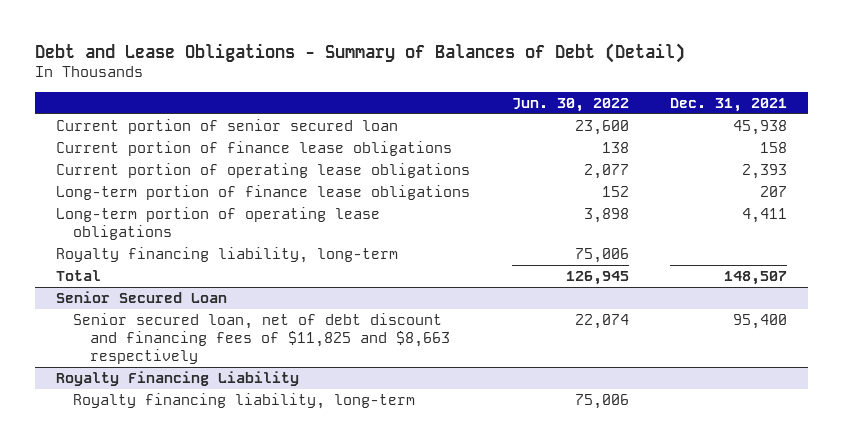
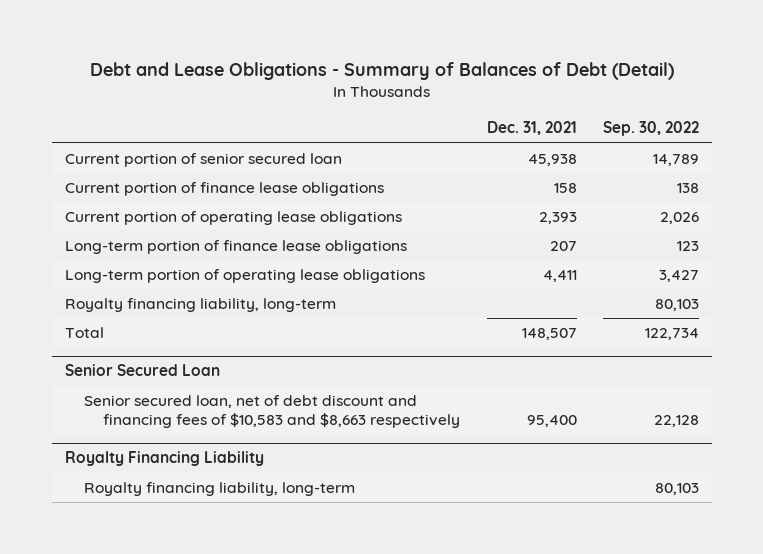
- | Jun. 30, 2022 | Dec. 31, 2021
+ | Dec. 31, 2021 | Sep. 30, 2022
@ Senior Secured Loan
- Senior secured loan, net of debt discount and financing fees of $11,825 and $8,663 respectively | 22,074 | 95,400
+ Senior secured loan, net of debt discount and financing fees of $10,583 and $8,663 respectively | 95,400 | 22,128

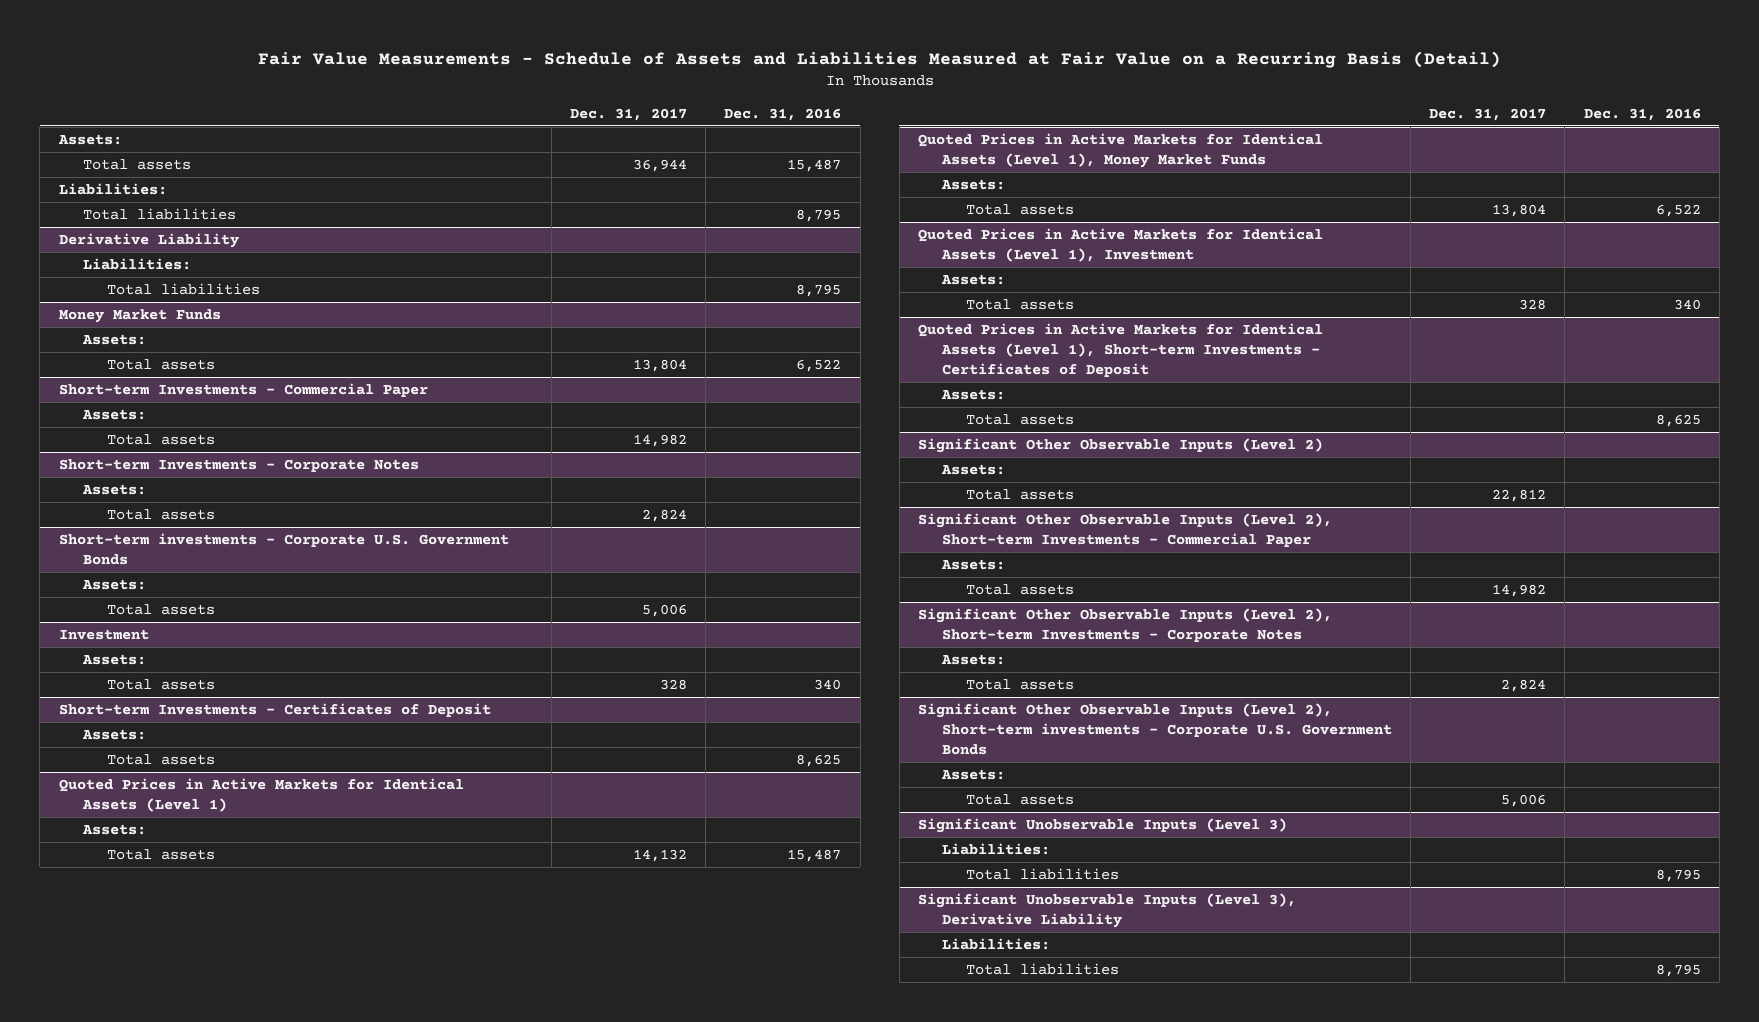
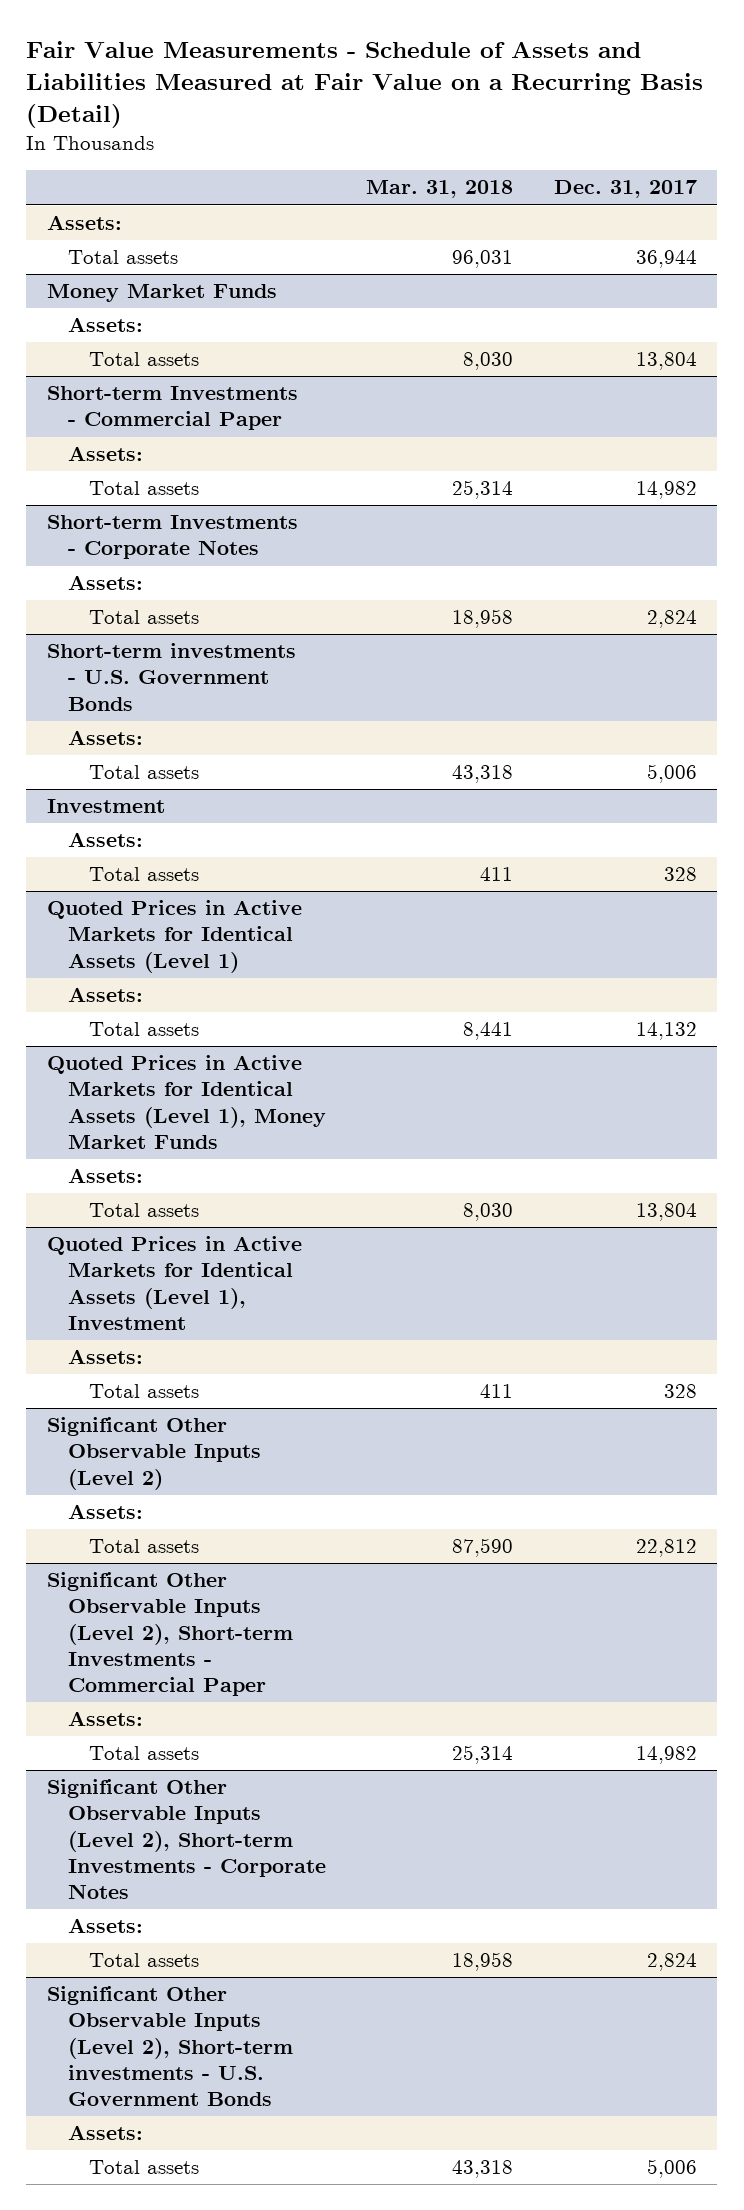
- | Dec. 31, 2017 | Dec. 31, 2016
+ | Mar. 31, 2018 | Dec. 31, 2017
- Liabilities:
- Total liabilities | | 8,795
- Derivative Liability
- Liabilities:
- Total liabilities | | 8,795
- Short-term investments - Corporate U.S. Government Bonds
+ Short-term investments - U.S. Government Bonds
- Short-term Investments - Certificates of Deposit
- Assets:
- Total assets | | 8,625
- Quoted Prices in Active Markets for Identical Assets (Level 1), Short-term Investments - Certificates of Deposit
- Assets:
- Total assets | | 8,625
- Significant Other Observable Inputs (Level 2), Short-term investments - Corporate U.S. Government Bonds
+ Significant Other Observable Inputs (Level 2), Short-term investments - U.S. Government Bonds
- Significant Unobservable Inputs (Level 3)
- Liabilities:
- Total liabilities | | 8,795
- Significant Unobservable Inputs (Level 3), Derivative Liability
- Liabilities:
- Total liabilities | | 8,795

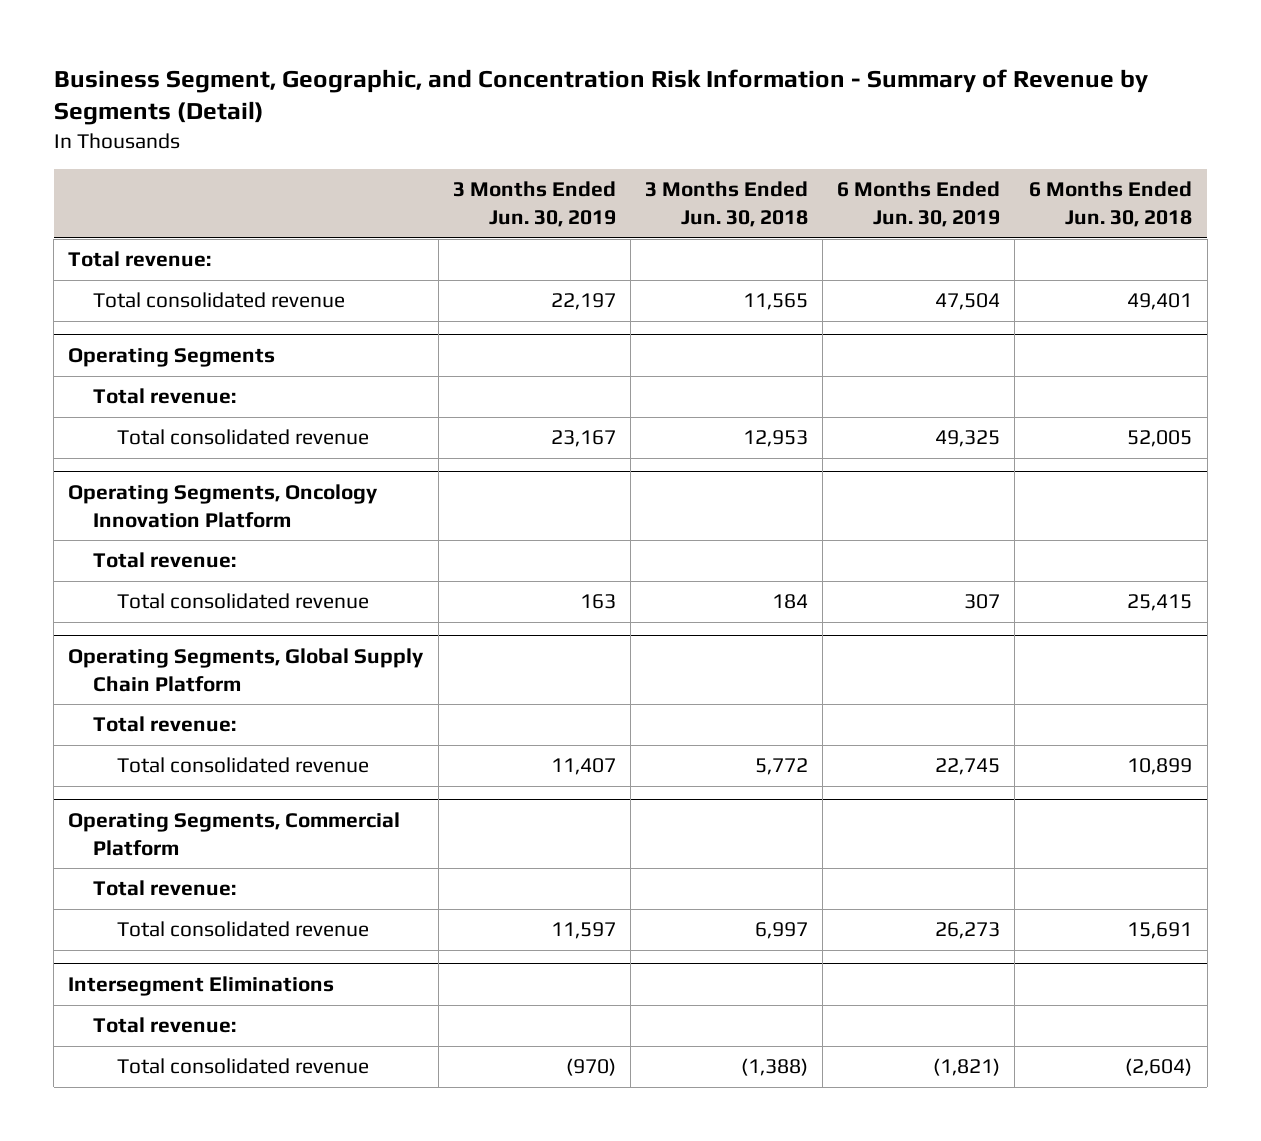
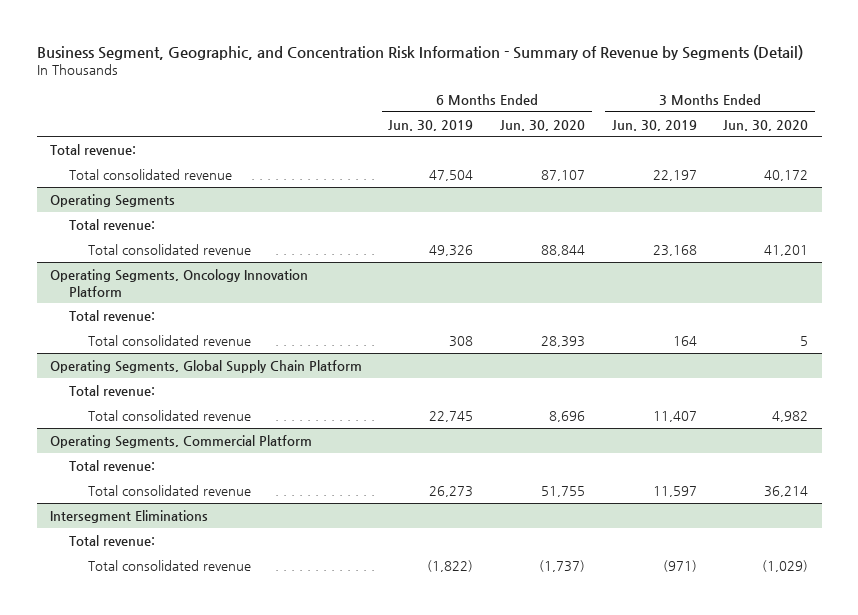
- | 3 Months Ended Jun. 30, 2019 | 3 Months Ended Jun. 30, 2018 | 6 Months Ended Jun. 30, 2019 | 6 Months Ended Jun. 30, 2018
+ | 6 Months Ended Jun. 30, 2019 | 6 Months Ended Jun. 30, 2020 | 3 Months Ended Jun. 30, 2019 | 3 Months Ended Jun. 30, 2020
@ Operating Segments
- Total consolidated revenue | 23,167 | 12,953 | 49,325 | 52,005
+ Total consolidated revenue | 49,326 | 88,844 | 23,168 | 41,201
@ Operating Segments, Oncology Innovation Platform
- Total consolidated revenue | 163 | 184 | 307 | 25,415
+ Total consolidated revenue | 308 | 28,393 | 164 | 5
@ Intersegment Eliminations
- Total consolidated revenue | (970) | (1,388) | (1,821) | (2,604)
+ Total consolidated revenue | (1,822) | (1,737) | (971) | (1,029)

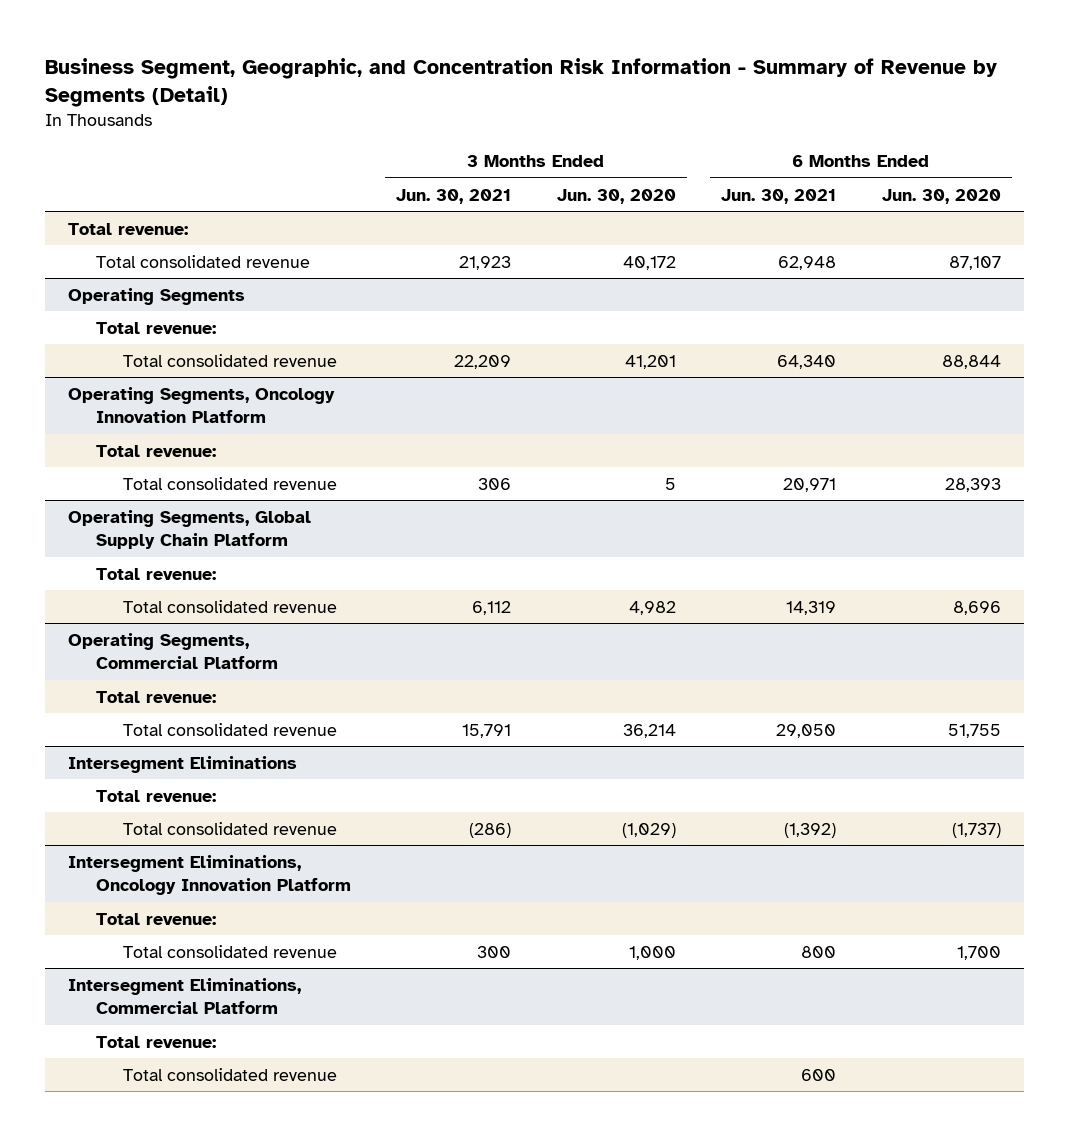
- | 6 Months Ended Jun. 30, 2019 | 6 Months Ended Jun. 30, 2020 | 3 Months Ended Jun. 30, 2019 | 3 Months Ended Jun. 30, 2020
+ | 3 Months Ended Jun. 30, 2021 | 3 Months Ended Jun. 30, 2020 | 6 Months Ended Jun. 30, 2021 | 6 Months Ended Jun. 30, 2020
+ Intersegment Eliminations, Oncology Innovation Platform
+ Total revenue:
+ Total consolidated revenue | 300 | 1,000 | 800 | 1,700
+ Intersegment Eliminations, Commercial Platform
+ Total revenue:
+ Total consolidated revenue | | | 600 |

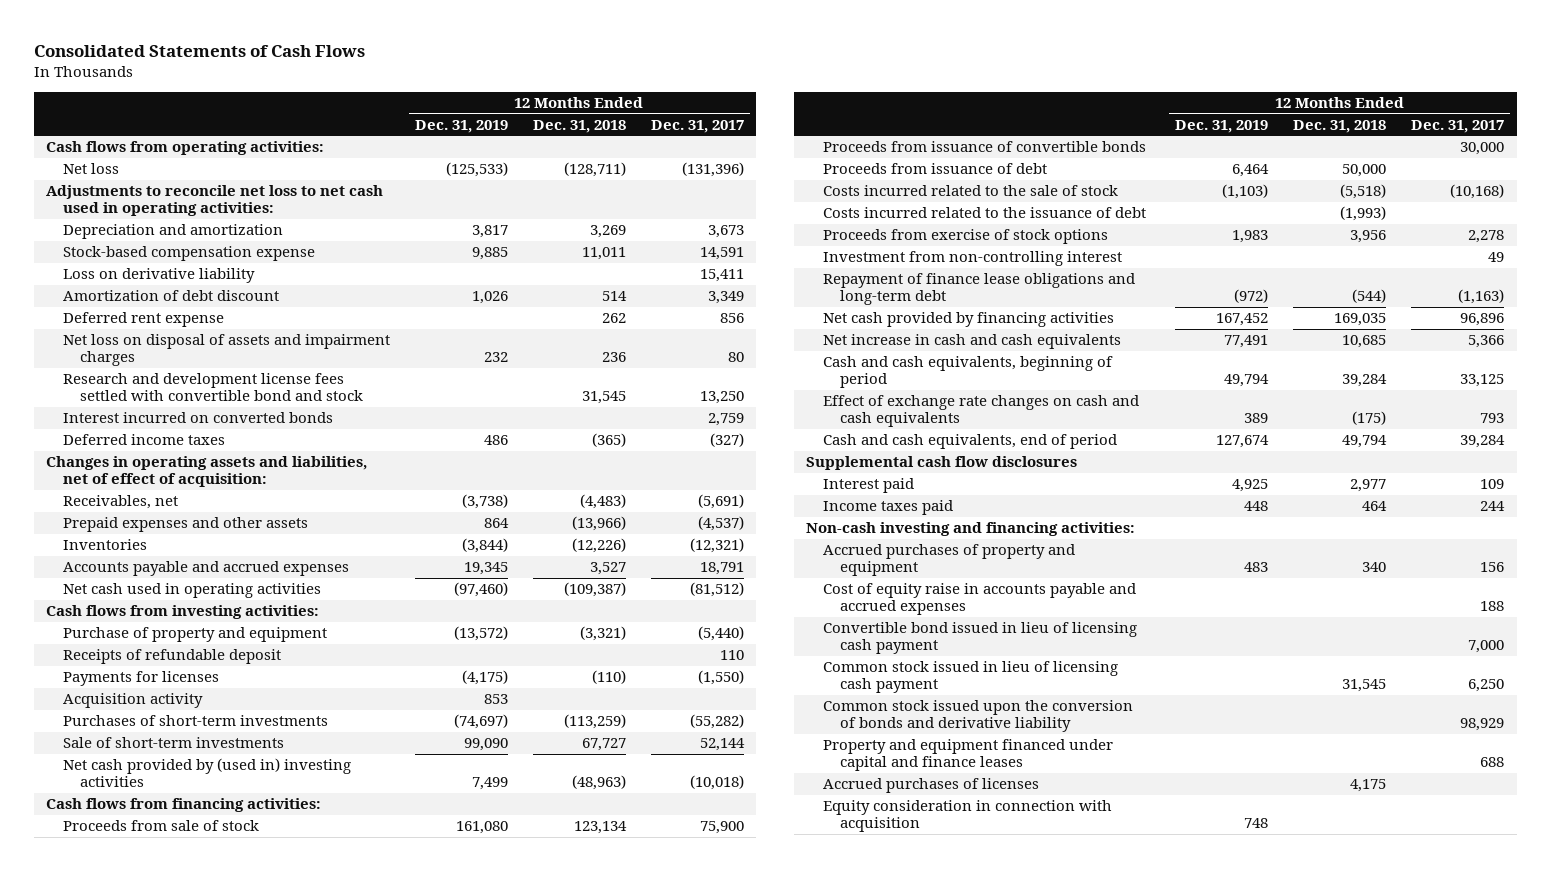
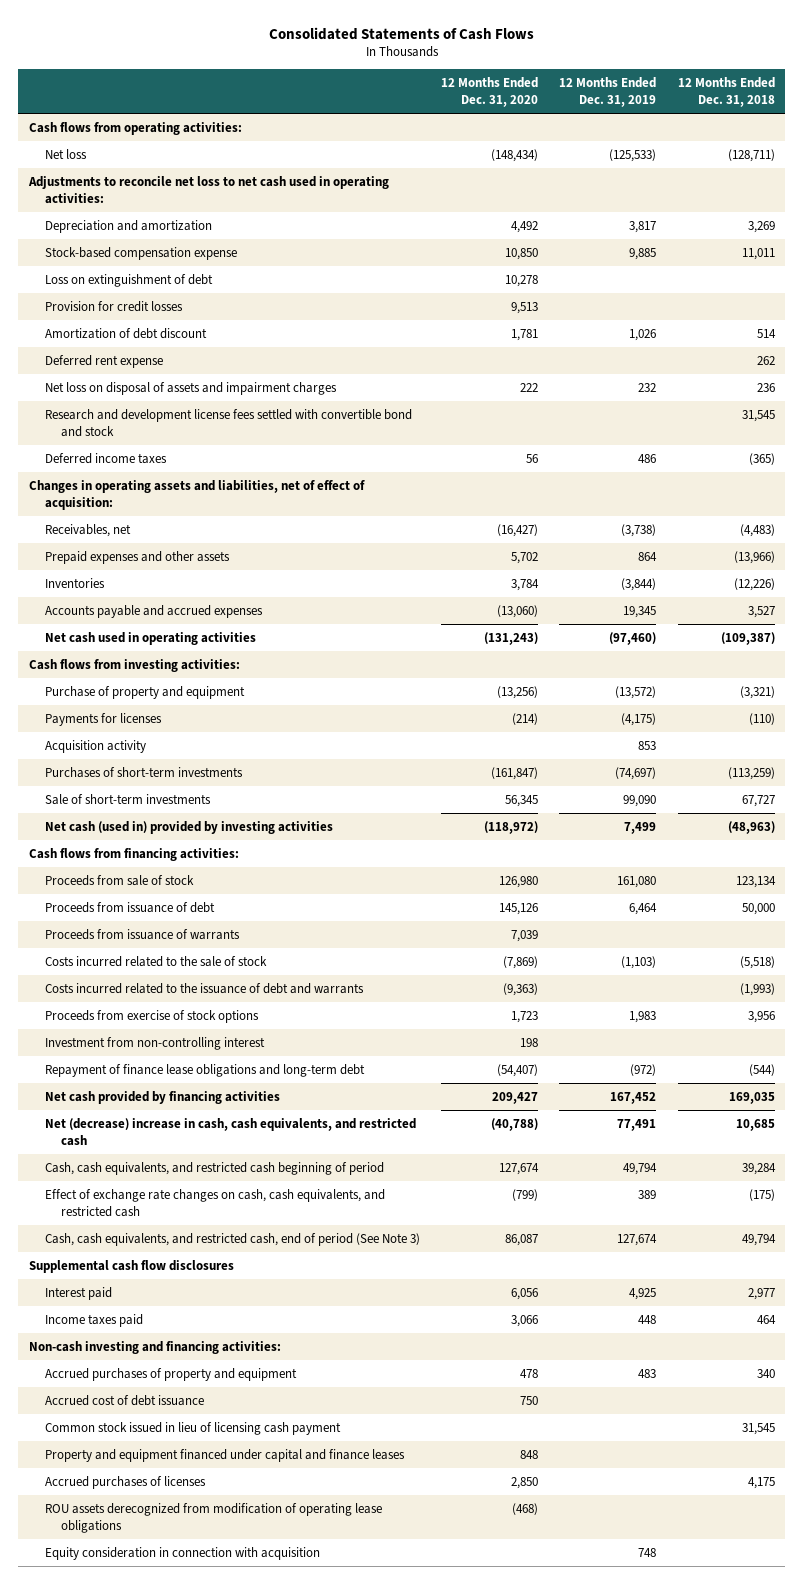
- | 12 Months Ended Dec. 31, 2019 | 12 Months Ended Dec. 31, 2018 | 12 Months Ended Dec. 31, 2017
+ | 12 Months Ended Dec. 31, 2020 | 12 Months Ended Dec. 31, 2019 | 12 Months Ended Dec. 31, 2018
- Loss on derivative liability | | | 15,411
+ Loss on extinguishment of debt | 10,278 | |
+ Provision for credit losses | 9,513 | |
- Interest incurred on converted bonds | | | 2,759
- Receipts of refundable deposit | | | 110
- Net cash provided by (used in) investing activities | 7,499 | (48,963) | (10,018)
+ Net cash (used in) provided by investing activities | (118,972) | 7,499 | (48,963)
- Proceeds from issuance of convertible bonds | | | 30,000
+ Proceeds from issuance of warrants | 7,039 | |
- Costs incurred related to the issuance of debt | | (1,993) |
+ Costs incurred related to the issuance of debt and warrants | (9,363) | | (1,993)
- Net increase in cash and cash equivalents | 77,491 | 10,685 | 5,366
- Cash and cash equivalents, beginning of period | 49,794 | 39,284 | 33,125
- Effect of exchange rate changes on cash and cash equivalents | 389 | (175) | 793
- Cash and cash equivalents, end of period | 127,674 | 49,794 | 39,284
+ Net (decrease) increase in cash, cash equivalents, and restricted cash | (40,788) | 77,491 | 10,685
+ Cash, cash equivalents, and restricted cash beginning of period | 127,674 | 49,794 | 39,284
+ Effect of exchange rate changes on cash, cash equivalents, and restricted cash | (799) | 389 | (175)
+ Cash, cash equivalents, and restricted cash, end of period (See Note 3) | 86,087 | 127,674 | 49,794
- Cost of equity raise in accounts payable and accrued expenses | | | 188
- Convertible bond issued in lieu of licensing cash payment | | | 7,000
+ Accrued cost of debt issuance | 750 | |
- Common stock issued upon the conversion of bonds and derivative liability | | | 98,929
+ ROU assets derecognized from modification of operating lease obligations | (468) | |

